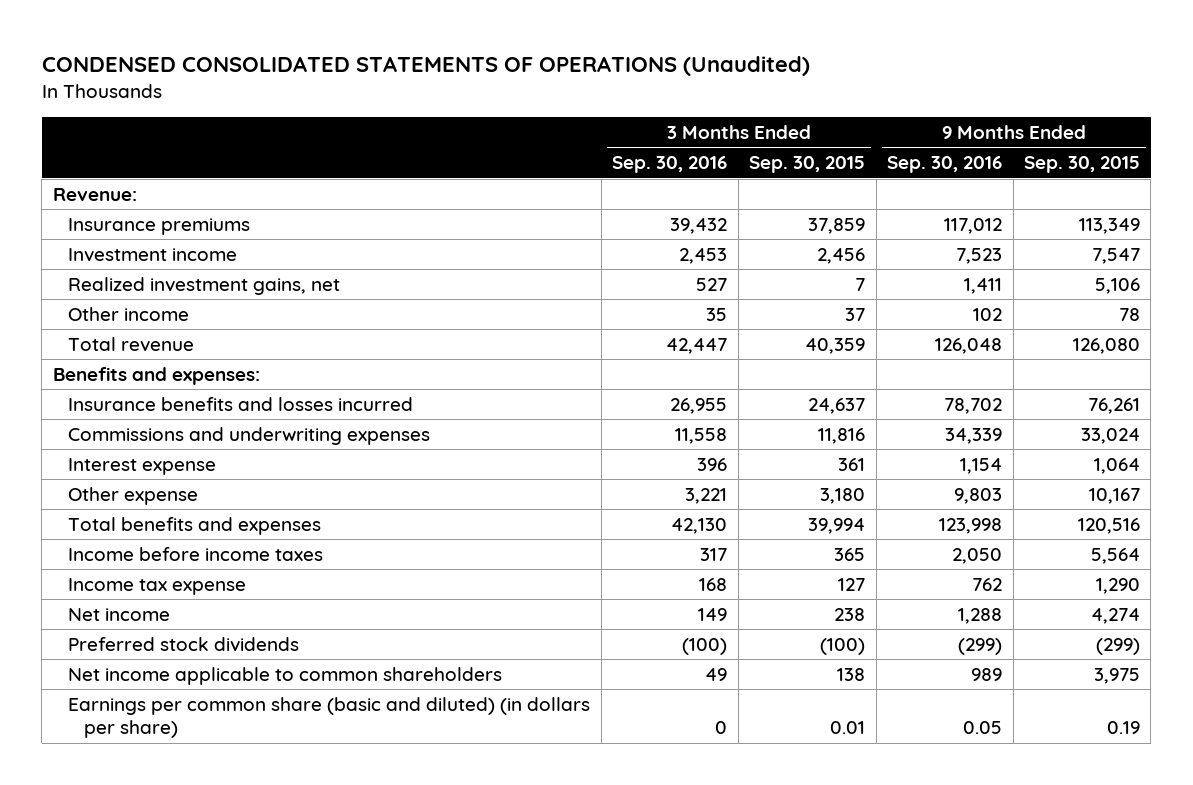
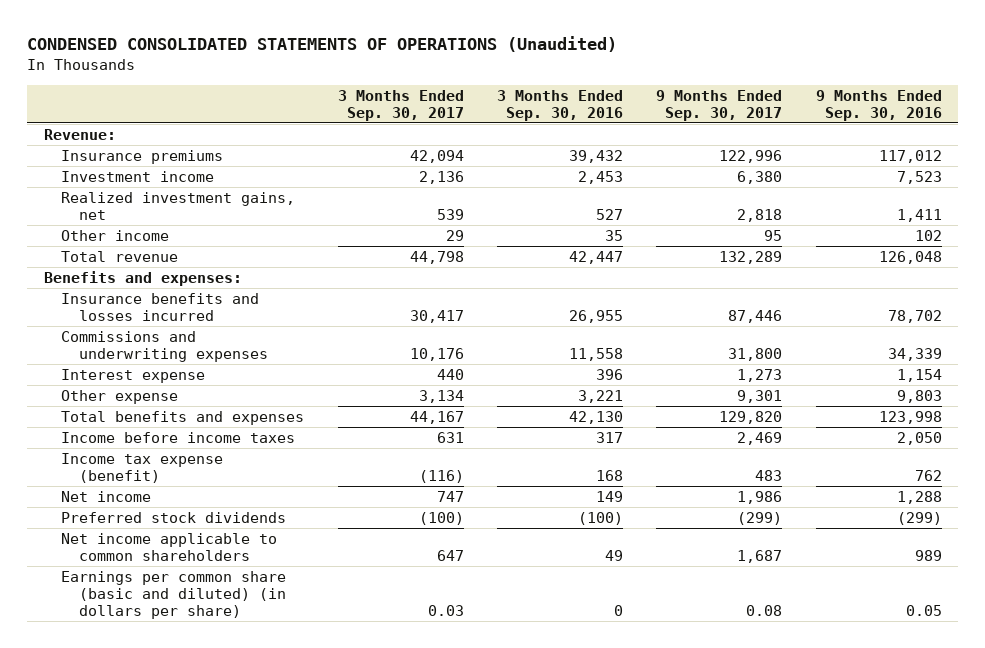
- | 3 Months Ended Sep. 30, 2016 | 3 Months Ended Sep. 30, 2015 | 9 Months Ended Sep. 30, 2016 | 9 Months Ended Sep. 30, 2015
+ | 3 Months Ended Sep. 30, 2017 | 3 Months Ended Sep. 30, 2016 | 9 Months Ended Sep. 30, 2017 | 9 Months Ended Sep. 30, 2016
- Income tax expense | 168 | 127 | 762 | 1,290
+ Income tax expense (benefit) | (116) | 168 | 483 | 762

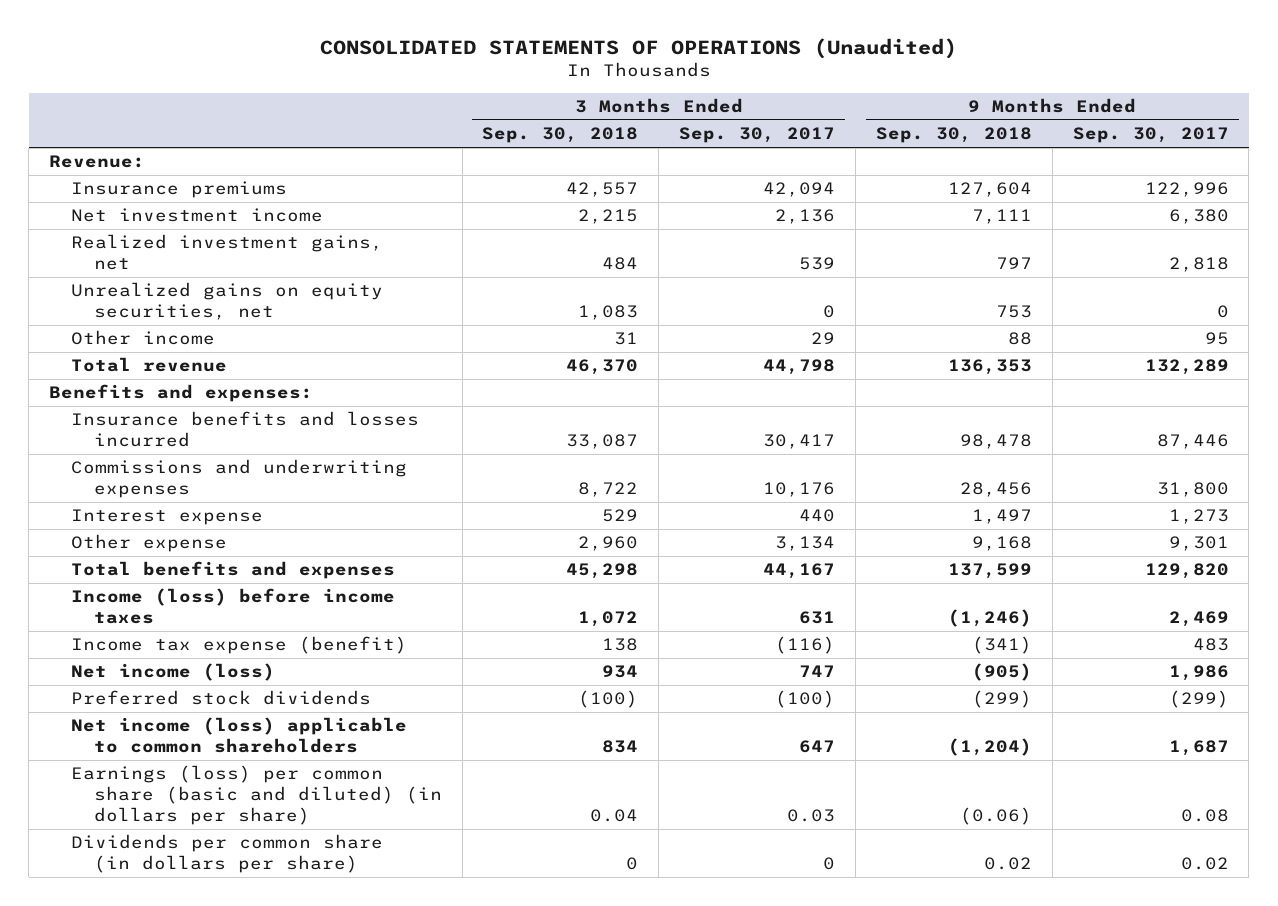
- CONDENSED CONSOLIDATED STATEMENTS OF OPERATIONS (Unaudited)
+ CONSOLIDATED STATEMENTS OF OPERATIONS (Unaudited)
- | 3 Months Ended Sep. 30, 2017 | 3 Months Ended Sep. 30, 2016 | 9 Months Ended Sep. 30, 2017 | 9 Months Ended Sep. 30, 2016
+ | 3 Months Ended Sep. 30, 2018 | 3 Months Ended Sep. 30, 2017 | 9 Months Ended Sep. 30, 2018 | 9 Months Ended Sep. 30, 2017
- Investment income | 2,136 | 2,453 | 6,380 | 7,523
+ Net investment income | 2,215 | 2,136 | 7,111 | 6,380
+ Unrealized gains on equity securities, net | 1,083 | 0 | 753 | 0
- Income before income taxes | 631 | 317 | 2,469 | 2,050
+ Income (loss) before income taxes | 1,072 | 631 | (1,246) | 2,469
- Net income | 747 | 149 | 1,986 | 1,288
+ Net income (loss) | 934 | 747 | (905) | 1,986
- Net income applicable to common shareholders | 647 | 49 | 1,687 | 989
- Earnings per common share (basic and diluted) (in dollars per share) | 0.03 | 0 | 0.08 | 0.05
+ Net income (loss) applicable to common shareholders | 834 | 647 | (1,204) | 1,687
+ Earnings (loss) per common share (basic and diluted) (in dollars per share) | 0.04 | 0.03 | (0.06) | 0.08
+ Dividends per common share (in dollars per share) | 0 | 0 | 0.02 | 0.02

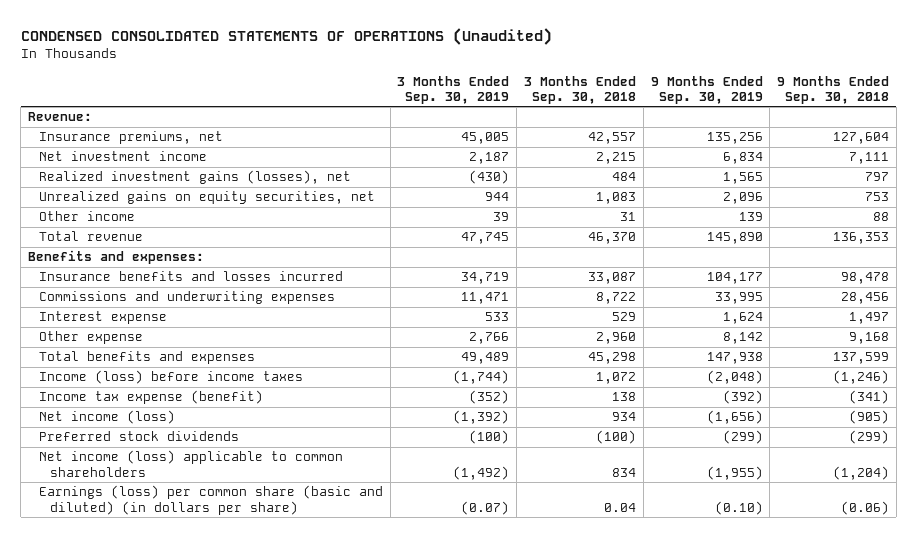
- CONSOLIDATED STATEMENTS OF OPERATIONS (Unaudited)
+ CONDENSED CONSOLIDATED STATEMENTS OF OPERATIONS (Unaudited)
- | 3 Months Ended Sep. 30, 2018 | 3 Months Ended Sep. 30, 2017 | 9 Months Ended Sep. 30, 2018 | 9 Months Ended Sep. 30, 2017
+ | 3 Months Ended Sep. 30, 2019 | 3 Months Ended Sep. 30, 2018 | 9 Months Ended Sep. 30, 2019 | 9 Months Ended Sep. 30, 2018
- Insurance premiums | 42,557 | 42,094 | 127,604 | 122,996
+ Insurance premiums, net | 45,005 | 42,557 | 135,256 | 127,604
- Realized investment gains, net | 484 | 539 | 797 | 2,818
+ Realized investment gains (losses), net | (430) | 484 | 1,565 | 797
- Dividends per common share (in dollars per share) | 0 | 0 | 0.02 | 0.02

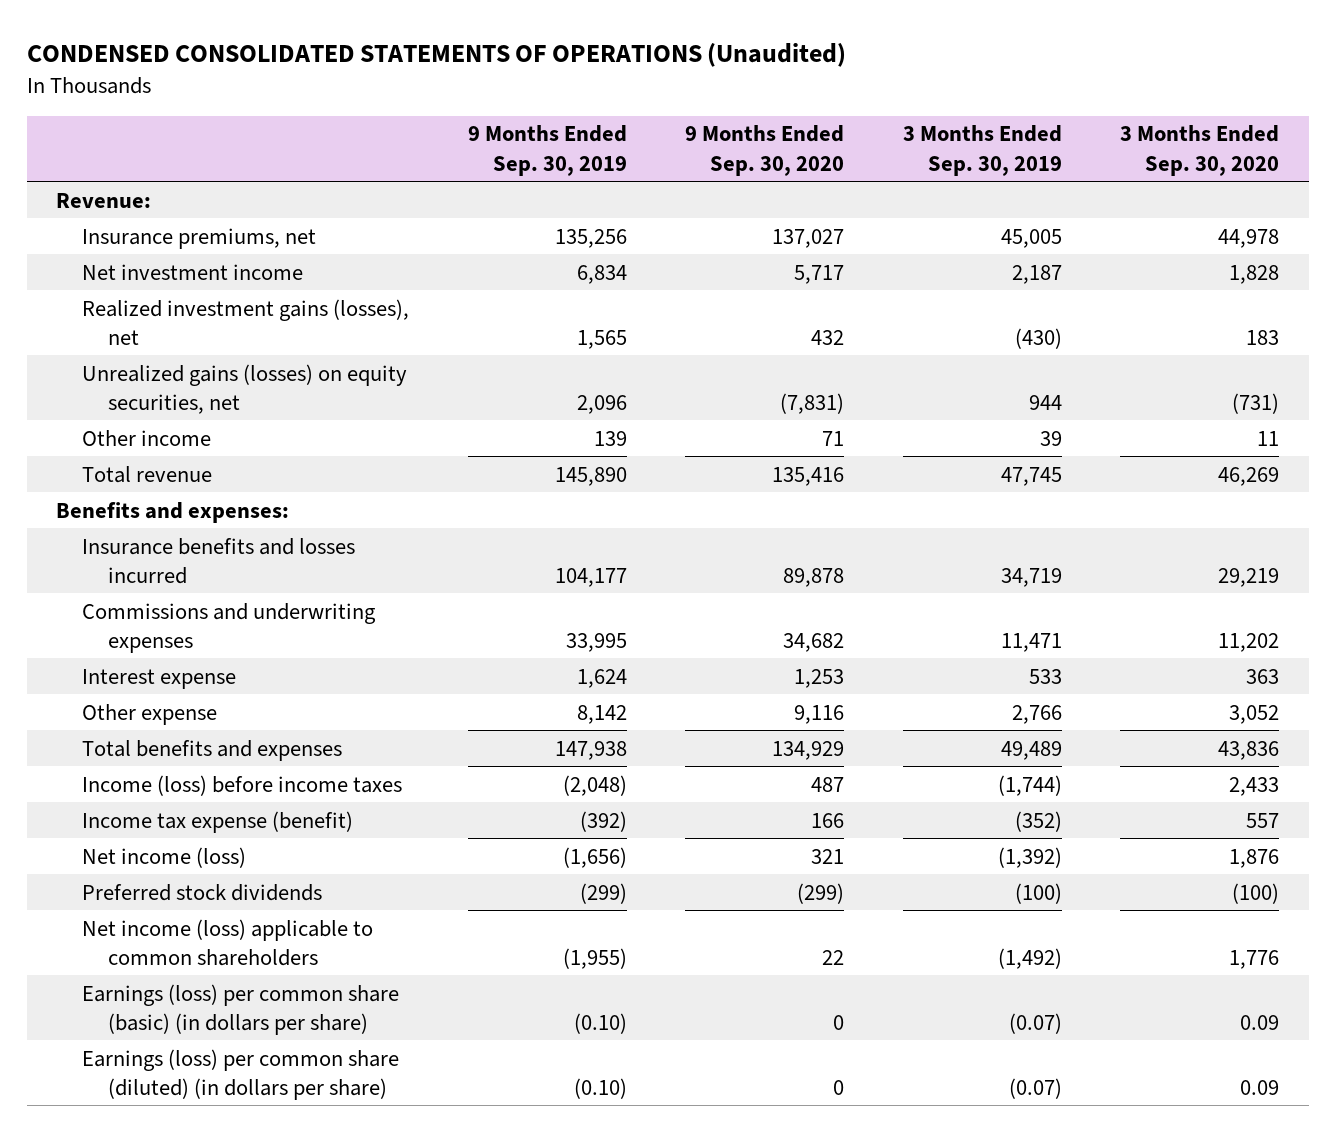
- | 3 Months Ended Sep. 30, 2019 | 3 Months Ended Sep. 30, 2018 | 9 Months Ended Sep. 30, 2019 | 9 Months Ended Sep. 30, 2018
+ | 9 Months Ended Sep. 30, 2019 | 9 Months Ended Sep. 30, 2020 | 3 Months Ended Sep. 30, 2019 | 3 Months Ended Sep. 30, 2020
- Unrealized gains on equity securities, net | 944 | 1,083 | 2,096 | 753
+ Unrealized gains (losses) on equity securities, net | 2,096 | (7,831) | 944 | (731)
- Earnings (loss) per common share (basic and diluted) (in dollars per share) | (0.07) | 0.04 | (0.10) | (0.06)
+ Earnings (loss) per common share (basic) (in dollars per share) | (0.10) | 0 | (0.07) | 0.09
+ Earnings (loss) per common share (diluted) (in dollars per share) | (0.10) | 0 | (0.07) | 0.09

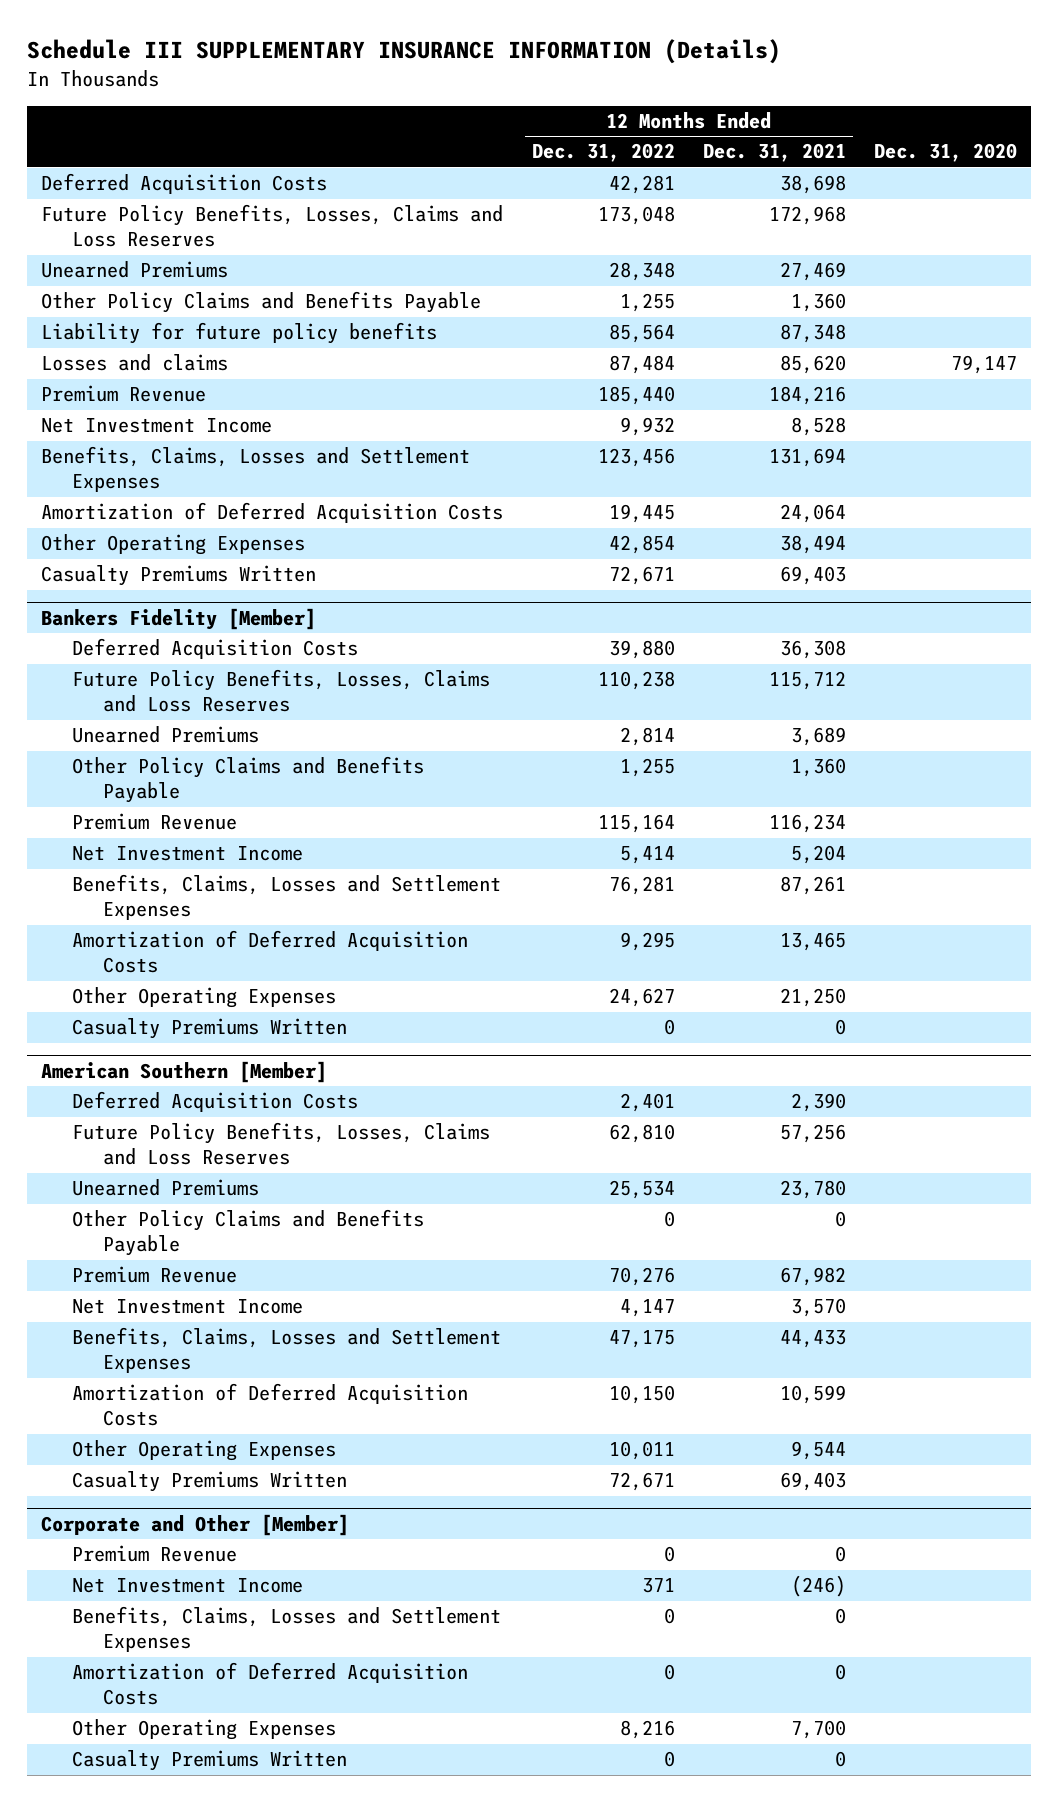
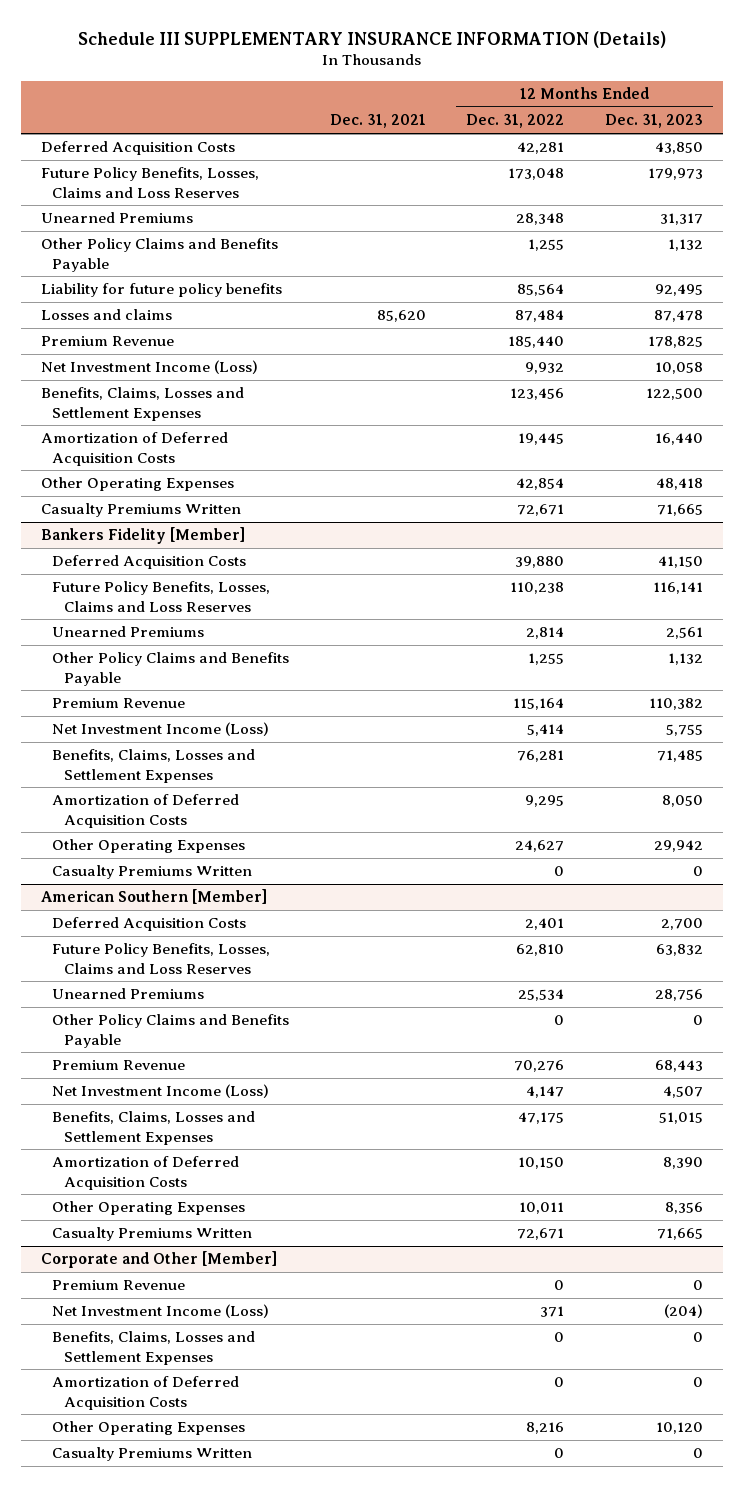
- | 12 Months Ended Dec. 31, 2022 | 12 Months Ended Dec. 31, 2021 | Dec. 31, 2020
+ | Dec. 31, 2021 | 12 Months Ended Dec. 31, 2022 | 12 Months Ended Dec. 31, 2023
- Net Investment Income | 9,932 | 8,528 |
+ Net Investment Income (Loss) | | 9,932 | 10,058
@ Bankers Fidelity [Member]
- Net Investment Income | 5,414 | 5,204 |
+ Net Investment Income (Loss) | | 5,414 | 5,755
@ American Southern [Member]
- Net Investment Income | 4,147 | 3,570 |
+ Net Investment Income (Loss) | | 4,147 | 4,507
@ Corporate and Other [Member]
- Net Investment Income | 371 | (246) |
+ Net Investment Income (Loss) | | 371 | (204)

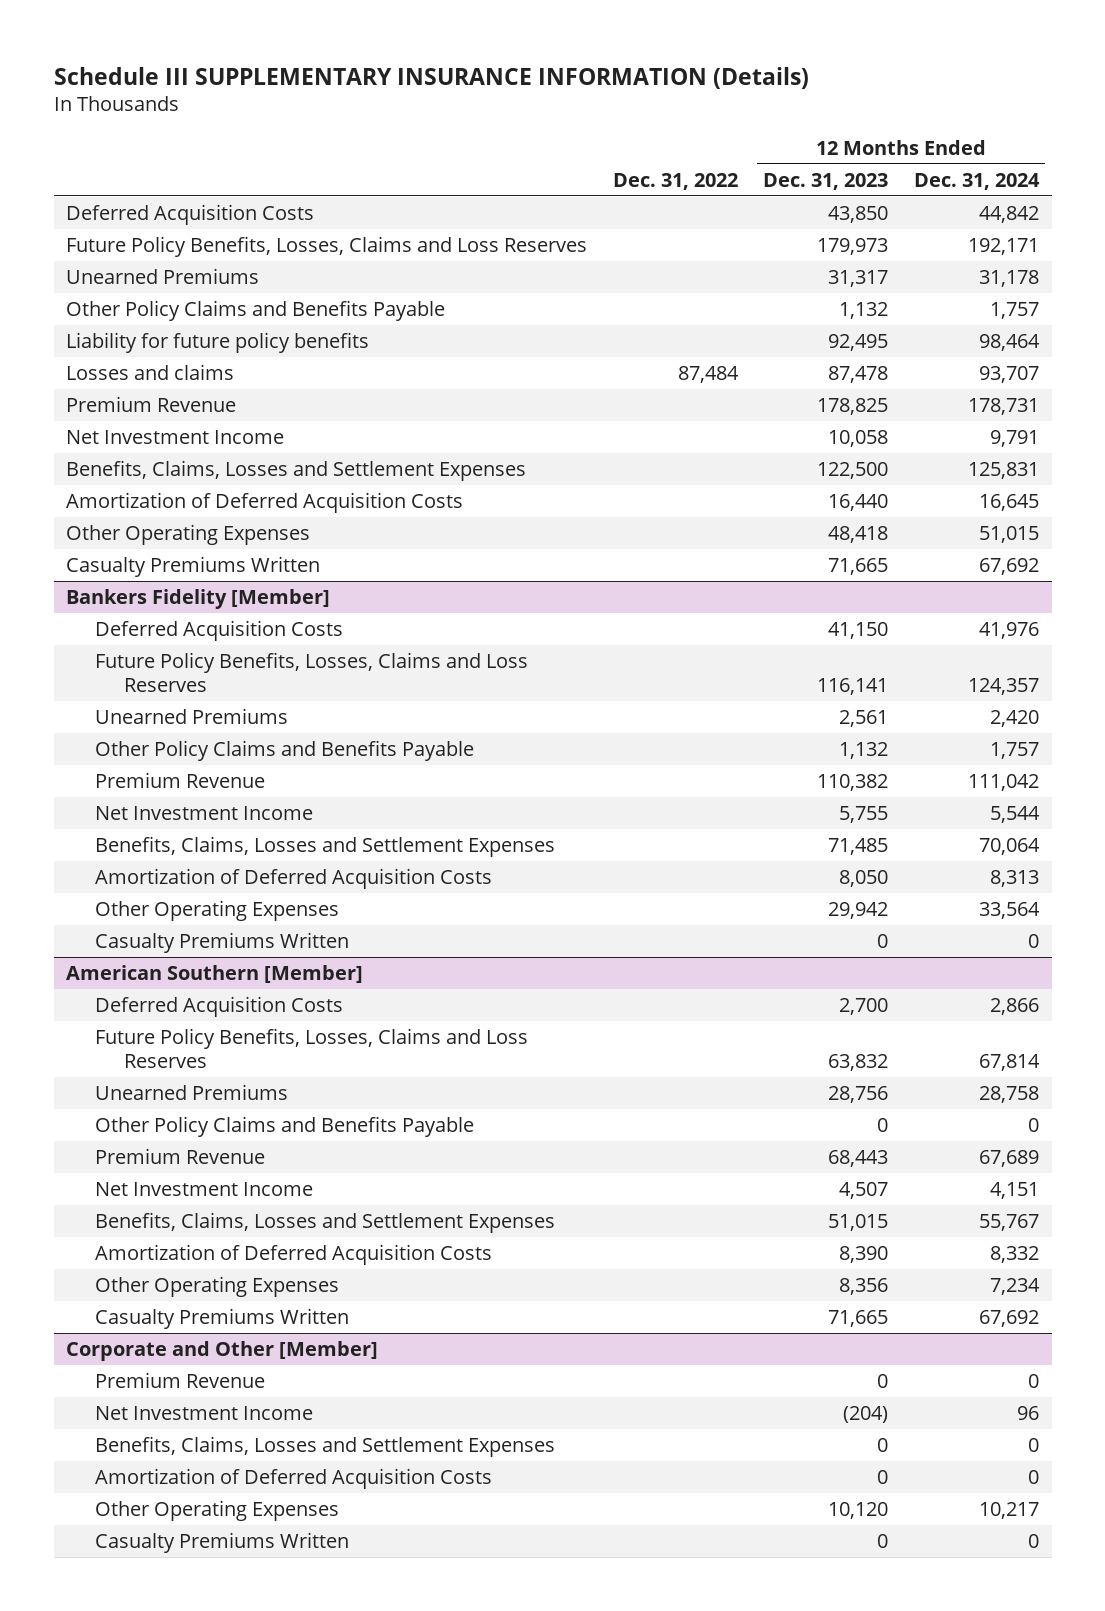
- | Dec. 31, 2021 | 12 Months Ended Dec. 31, 2022 | 12 Months Ended Dec. 31, 2023
+ | Dec. 31, 2022 | 12 Months Ended Dec. 31, 2023 | 12 Months Ended Dec. 31, 2024
- Net Investment Income (Loss) | | 9,932 | 10,058
+ Net Investment Income | | 10,058 | 9,791
@ Bankers Fidelity [Member]
- Net Investment Income (Loss) | | 5,414 | 5,755
+ Net Investment Income | | 5,755 | 5,544
@ American Southern [Member]
- Net Investment Income (Loss) | | 4,147 | 4,507
+ Net Investment Income | | 4,507 | 4,151
@ Corporate and Other [Member]
- Net Investment Income (Loss) | | 371 | (204)
+ Net Investment Income | | (204) | 96

